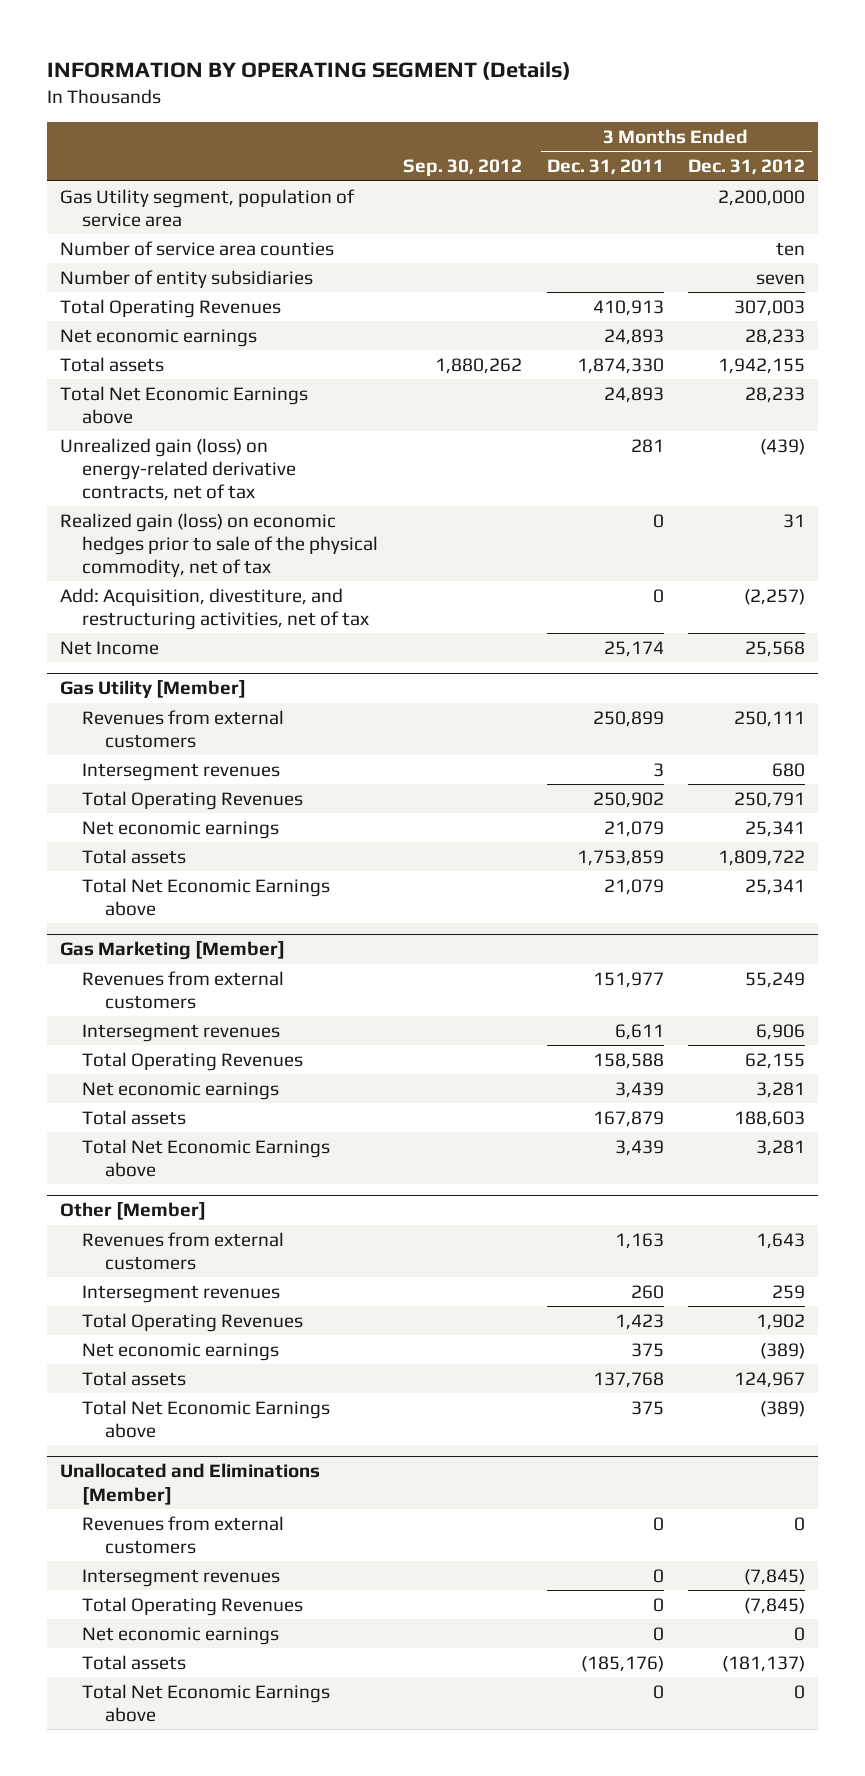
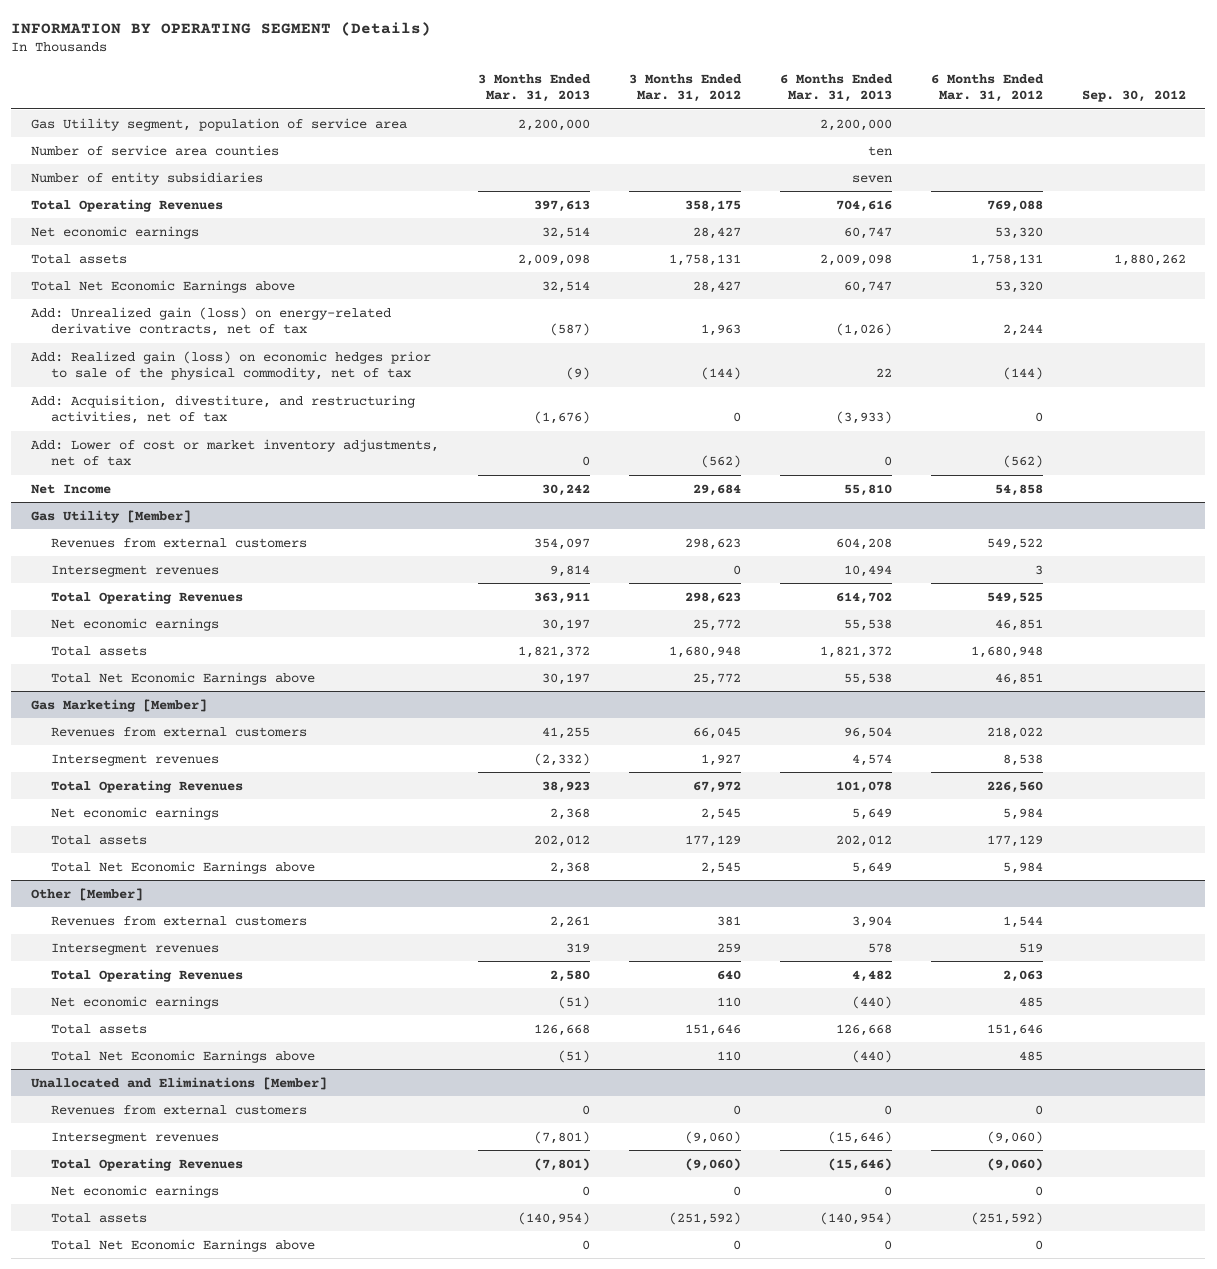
- | Sep. 30, 2012 | 3 Months Ended Dec. 31, 2011 | 3 Months Ended Dec. 31, 2012
+ | 3 Months Ended Mar. 31, 2013 | 3 Months Ended Mar. 31, 2012 | 6 Months Ended Mar. 31, 2013 | 6 Months Ended Mar. 31, 2012 | Sep. 30, 2012
- Unrealized gain (loss) on energy-related derivative contracts, net of tax | | 281 | (439)
- Realized gain (loss) on economic hedges prior to sale of the physical commodity, net of tax | | 0 | 31
+ Add: Unrealized gain (loss) on energy-related derivative contracts, net of tax | (587) | 1,963 | (1,026) | 2,244 |
+ Add: Realized gain (loss) on economic hedges prior to sale of the physical commodity, net of tax | (9) | (144) | 22 | (144) |
+ Add: Lower of cost or market inventory adjustments, net of tax | 0 | (562) | 0 | (562) |

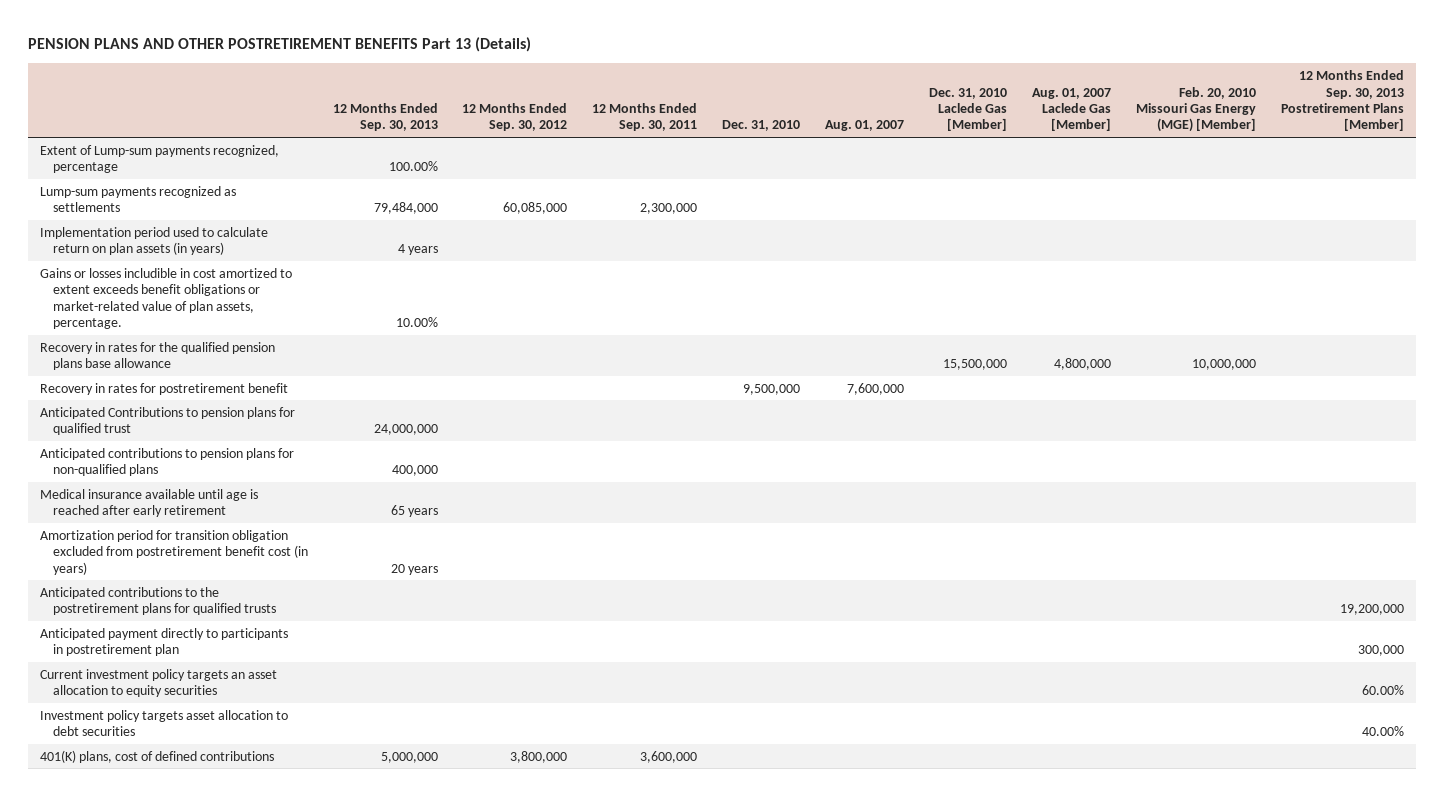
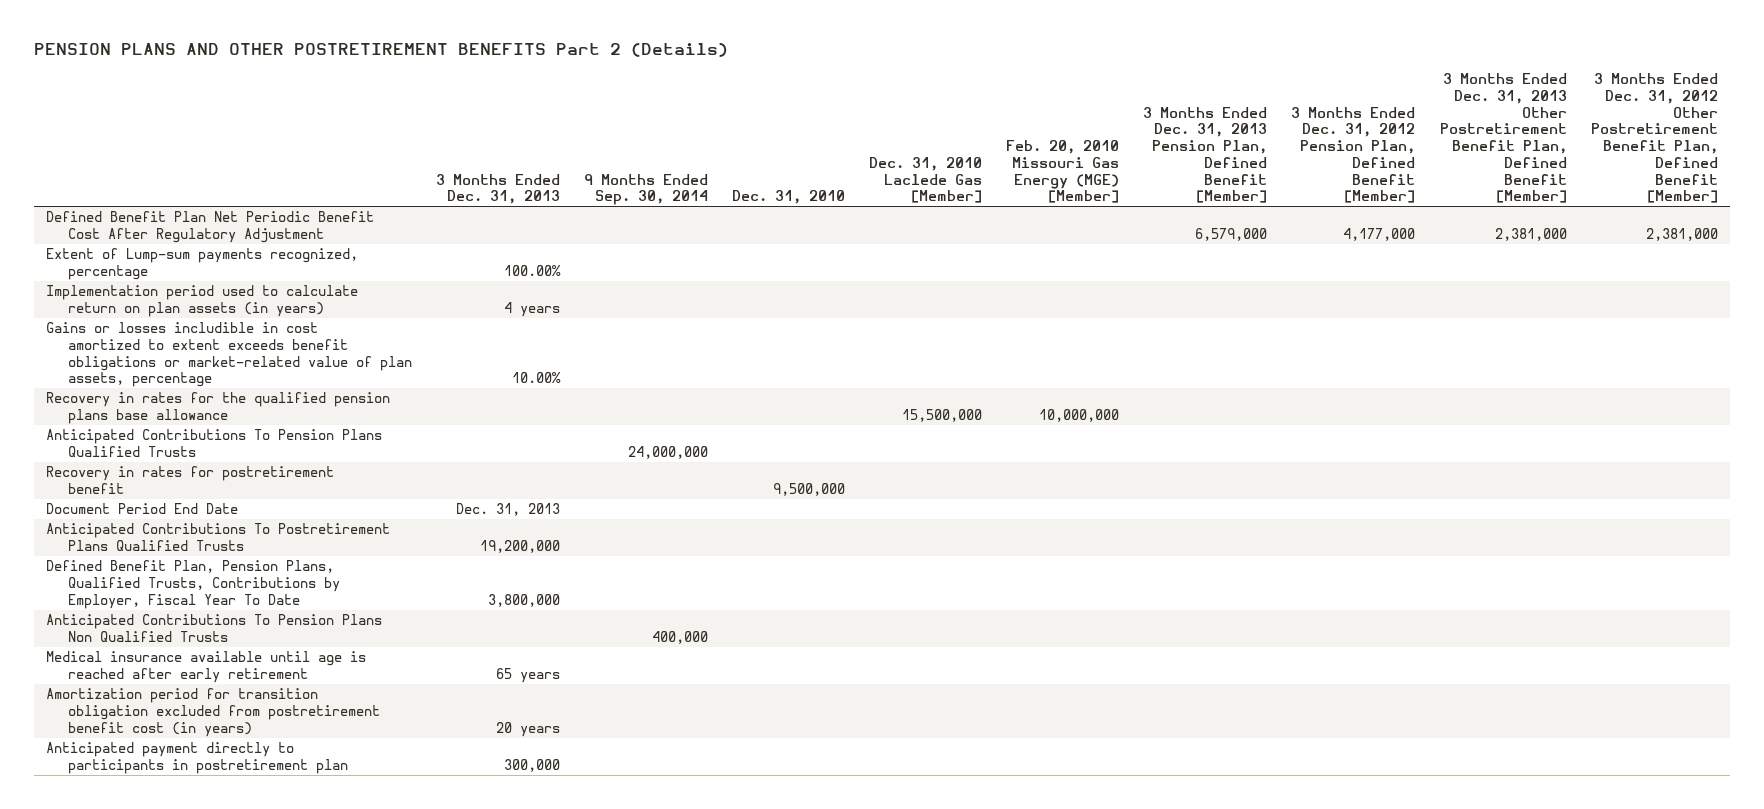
- PENSION PLANS AND OTHER POSTRETIREMENT BENEFITS Part 13 (Details)
+ PENSION PLANS AND OTHER POSTRETIREMENT BENEFITS Part 2 (Details)
- | 12 Months Ended Sep. 30, 2013 | 12 Months Ended Sep. 30, 2012 | 12 Months Ended Sep. 30, 2011 | Dec. 31, 2010 | Aug. 01, 2007 | Dec. 31, 2010 Laclede Gas [Member] | Aug. 01, 2007 Laclede Gas [Member] | Feb. 20, 2010 Missouri Gas Energy (MGE) [Member] | 12 Months Ended Sep. 30, 2013 Postretirement Plans [Member]
+ | 3 Months Ended Dec. 31, 2013 | 9 Months Ended Sep. 30, 2014 | Dec. 31, 2010 | Dec. 31, 2010 Laclede Gas [Member] | Feb. 20, 2010 Missouri Gas Energy (MGE) [Member] | 3 Months Ended Dec. 31, 2013 Pension Plan, Defined Benefit [Member] | 3 Months Ended Dec. 31, 2012 Pension Plan, Defined Benefit [Member] | 3 Months Ended Dec. 31, 2013 Other Postretirement Benefit Plan, Defined Benefit [Member] | 3 Months Ended Dec. 31, 2012 Other Postretirement Benefit Plan, Defined Benefit [Member]
+ Defined Benefit Plan Net Periodic Benefit Cost After Regulatory Adjustment | | | | | | 6,579,000 | 4,177,000 | 2,381,000 | 2,381,000
- Lump-sum payments recognized as settlements | 79,484,000 | 60,085,000 | 2,300,000 | | | | | |
- Gains or losses includible in cost amortized to extent exceeds benefit obligations or market-related value of plan assets, percentage. | 10.00% | | | | | | | |
+ Gains or losses includible in cost amortized to extent exceeds benefit obligations or market-related value of plan assets, percentage | 10.00% | | | | | | | |
+ Anticipated Contributions To Pension Plans Qualified Trusts | | 24,000,000 | | | | | | |
- Anticipated Contributions to pension plans for qualified trust | 24,000,000 | | | | | | | |
- Anticipated contributions to pension plans for non-qualified plans | 400,000 | | | | | | | |
+ Document Period End Date | Dec. 31, 2013 | | | | | | | |
+ Anticipated Contributions To Postretirement Plans Qualified Trusts | 19,200,000 | | | | | | | |
+ Defined Benefit Plan, Pension Plans, Qualified Trusts, Contributions by Employer, Fiscal Year To Date | 3,800,000 | | | | | | | |
+ Anticipated Contributions To Pension Plans Non Qualified Trusts | | 400,000 | | | | | | |
- Anticipated contributions to the postretirement plans for qualified trusts | | | | | | | | | 19,200,000
- Current investment policy targets an asset allocation to equity securities | | | | | | | | | 60.00%
- Investment policy targets asset allocation to debt securities | | | | | | | | | 40.00%
- 401(K) plans, cost of defined contributions | 5,000,000 | 3,800,000 | 3,600,000 | | | | | |

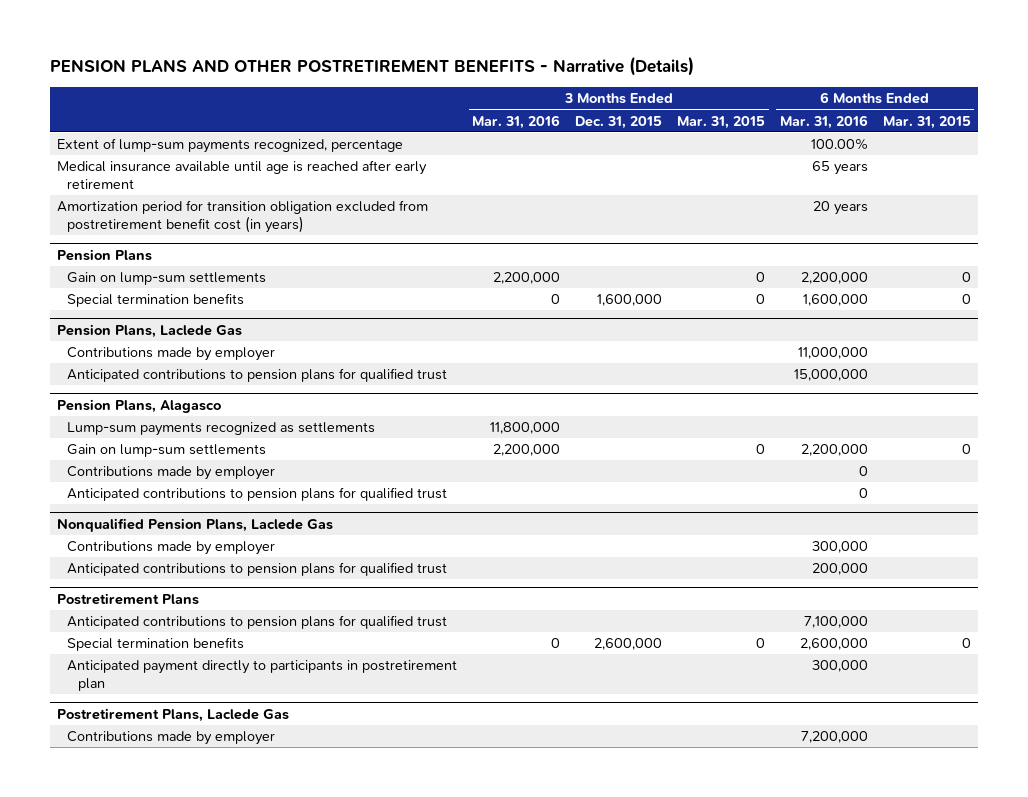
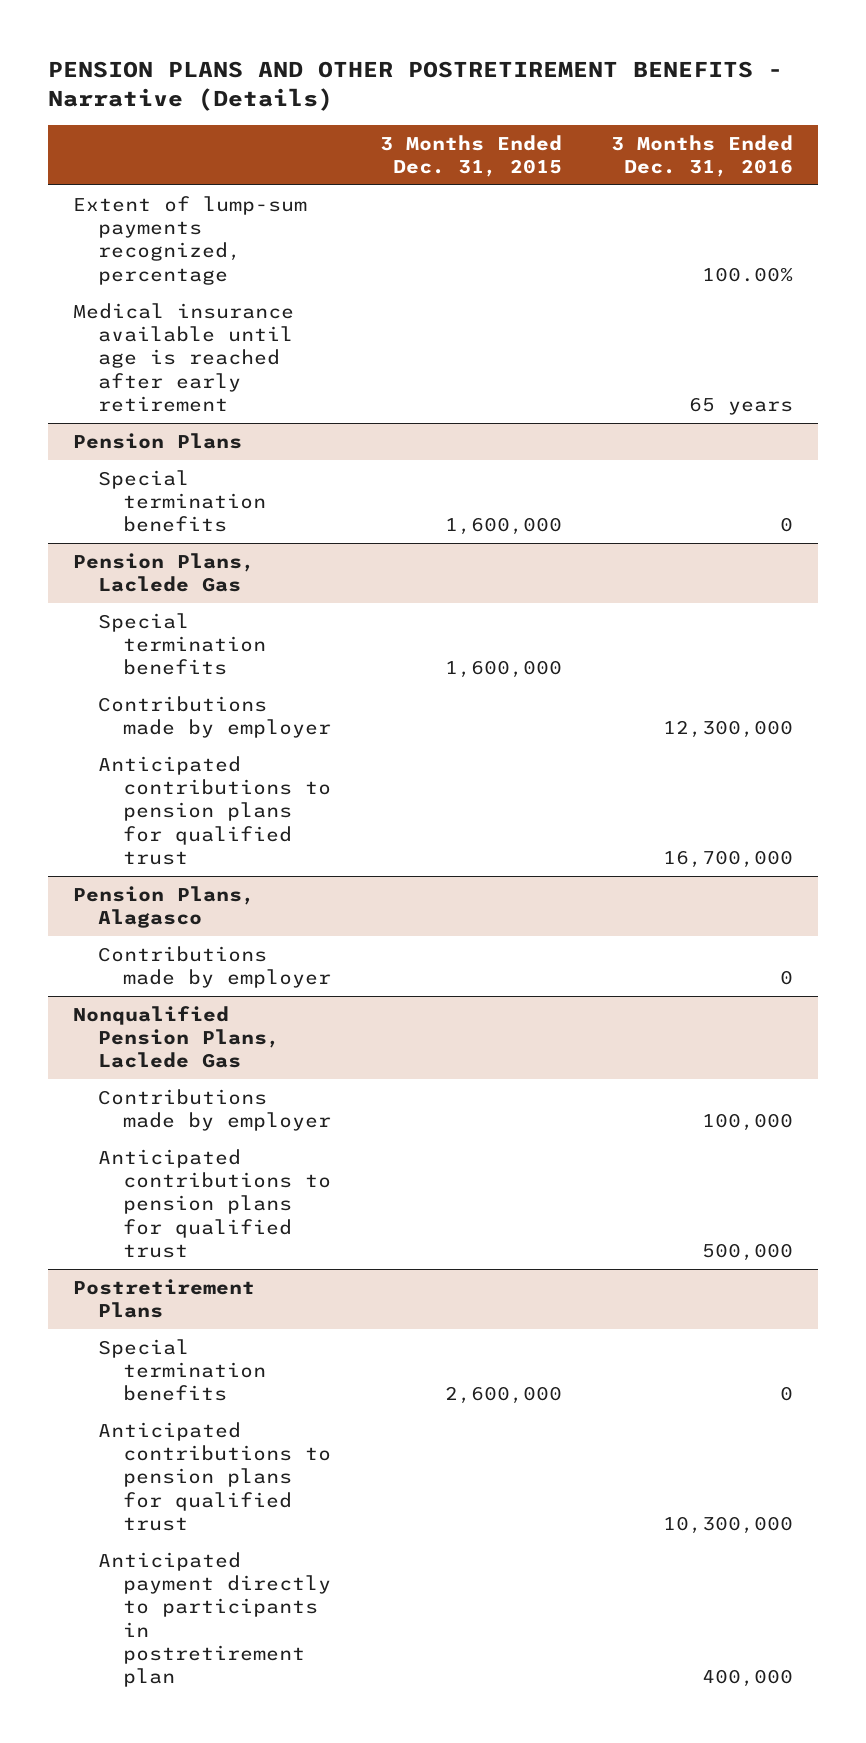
- | 3 Months Ended Mar. 31, 2016 | 3 Months Ended Dec. 31, 2015 | 3 Months Ended Mar. 31, 2015 | 6 Months Ended Mar. 31, 2016 | 6 Months Ended Mar. 31, 2015
+ | 3 Months Ended Dec. 31, 2015 | 3 Months Ended Dec. 31, 2016
- Amortization period for transition obligation excluded from postretirement benefit cost (in years) | | | | 20 years |
@ Pension Plans
- Gain on lump-sum settlements | 2,200,000 | | 0 | 2,200,000 | 0
@ Pension Plans, Laclede Gas
+ Special termination benefits | 1,600,000 |
@ Pension Plans, Alagasco
- Lump-sum payments recognized as settlements | 11,800,000 | | | |
- Gain on lump-sum settlements | 2,200,000 | | 0 | 2,200,000 | 0
- Anticipated contributions to pension plans for qualified trust | | | | 0 |
@ Postretirement Plans
moved down: Anticipated contributions to pension plans for qualified trust | | 10,300,000
- Postretirement Plans, Laclede Gas
- Contributions made by employer | | | | 7,200,000 |

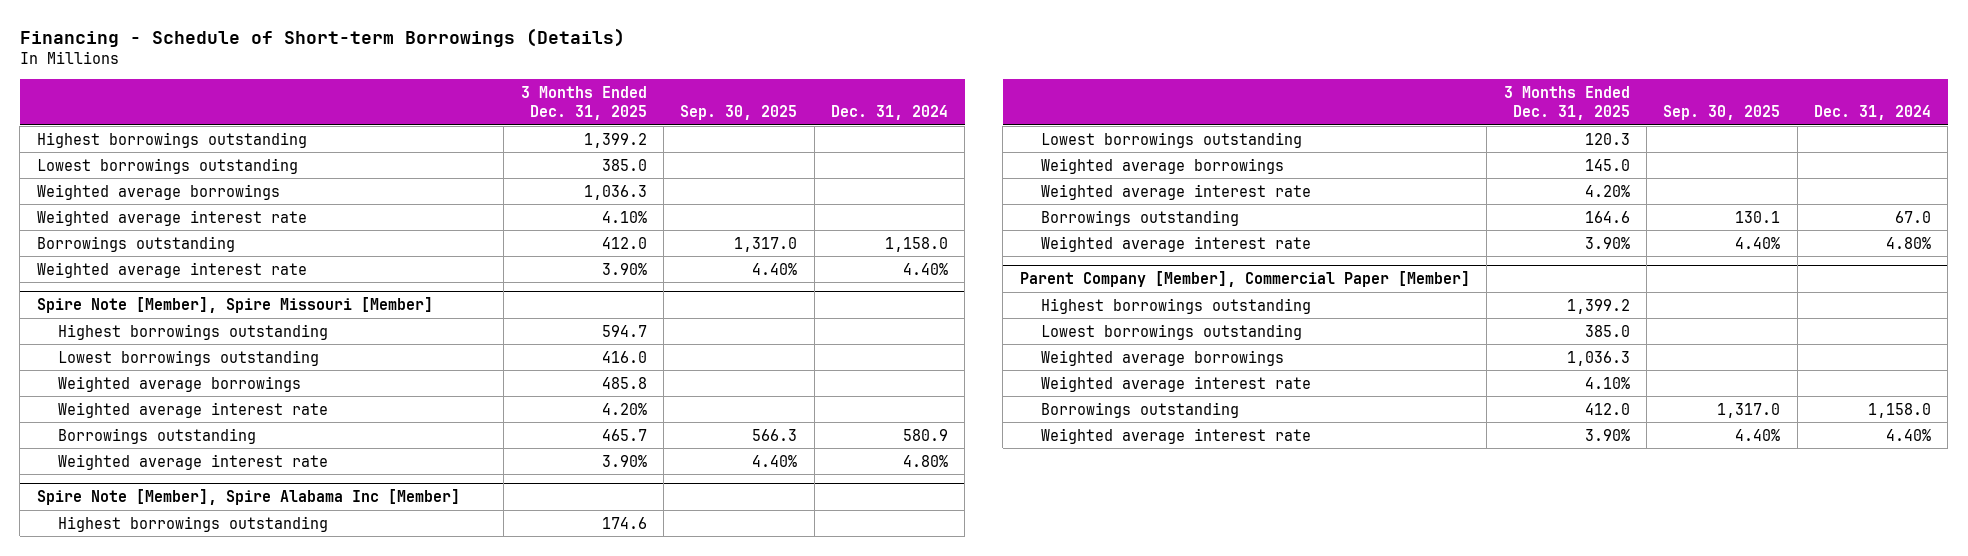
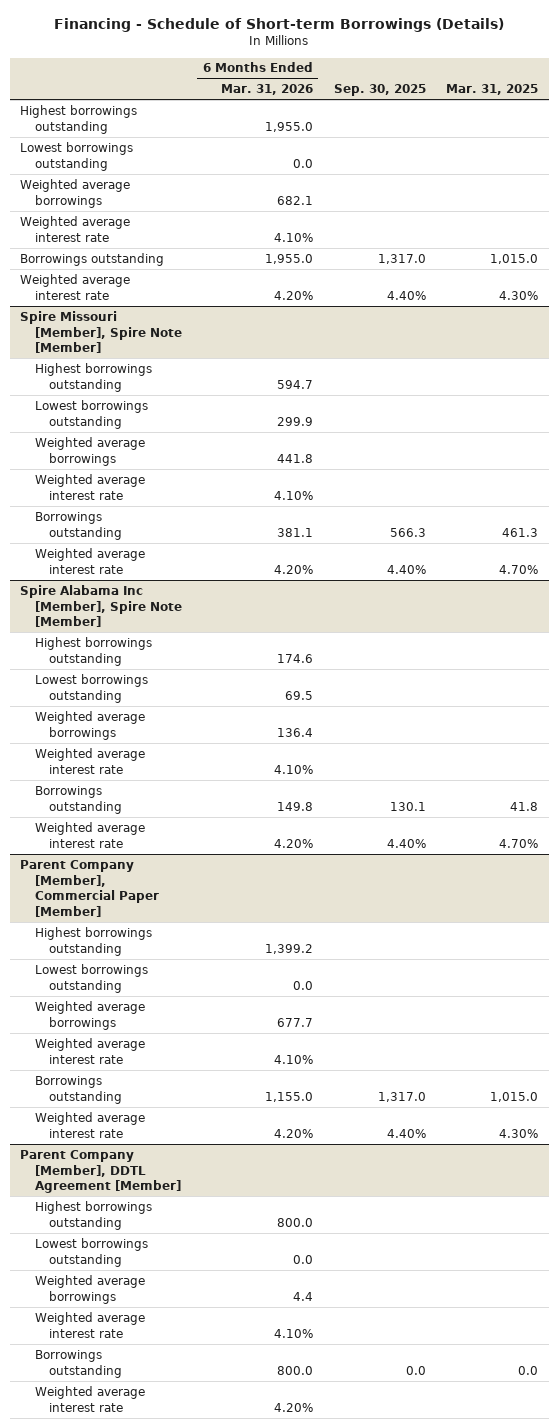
- | 3 Months Ended Dec. 31, 2025 | Sep. 30, 2025 | Dec. 31, 2024
+ | 6 Months Ended Mar. 31, 2026 | Sep. 30, 2025 | Mar. 31, 2025
- Spire Note [Member], Spire Missouri [Member]
+ Spire Missouri [Member], Spire Note [Member]
- Spire Note [Member], Spire Alabama Inc [Member]
+ Spire Alabama Inc [Member], Spire Note [Member]
+ Parent Company [Member], DDTL Agreement [Member]
+ Highest borrowings outstanding | 800.0 | |
+ Lowest borrowings outstanding | 0.0 | |
+ Weighted average borrowings | 4.4 | |
+ Weighted average interest rate | 4.10% | |
+ Borrowings outstanding | 800.0 | 0.0 | 0.0
+ Weighted average interest rate | 4.20% | |

